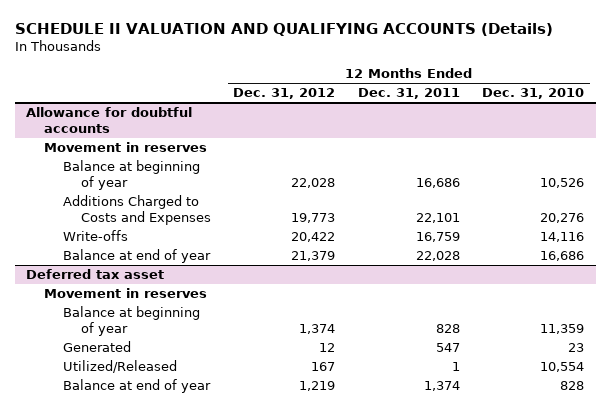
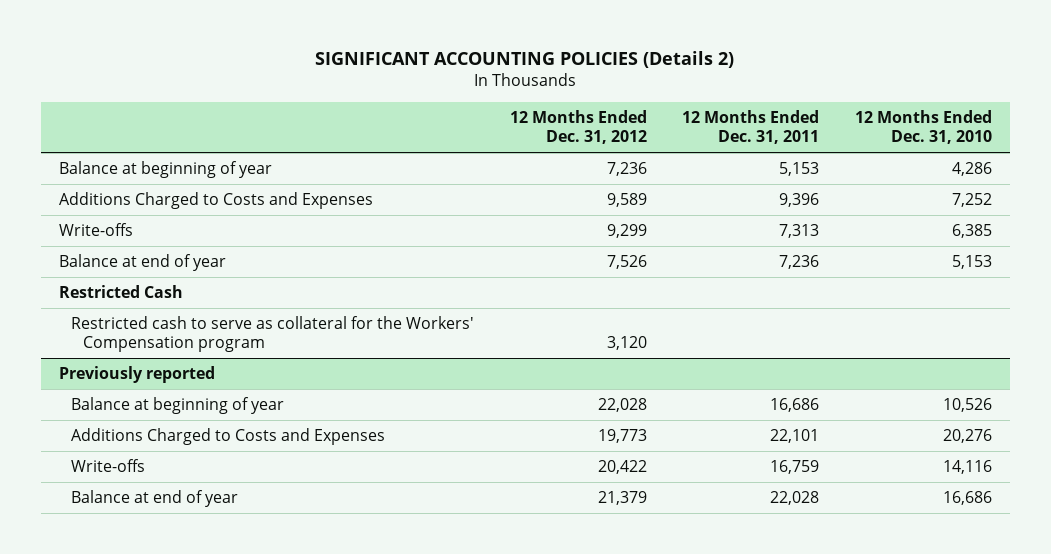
- SCHEDULE II VALUATION AND QUALIFYING ACCOUNTS (Details)
+ SIGNIFICANT ACCOUNTING POLICIES (Details 2)
- Allowance for doubtful accounts
- Movement in reserves
+ Balance at beginning of year | 7,236 | 5,153 | 4,286
+ Additions Charged to Costs and Expenses | 9,589 | 9,396 | 7,252
+ Write-offs | 9,299 | 7,313 | 6,385
+ Balance at end of year | 7,526 | 7,236 | 5,153
+ Restricted Cash
+ Restricted cash to serve as collateral for the Workers' Compensation program | 3,120 | |
+ Previously reported
- Deferred tax asset
- Movement in reserves
- Balance at beginning of year | 1,374 | 828 | 11,359
- Generated | 12 | 547 | 23
- Utilized/Released | 167 | 1 | 10,554
- Balance at end of year | 1,219 | 1,374 | 828

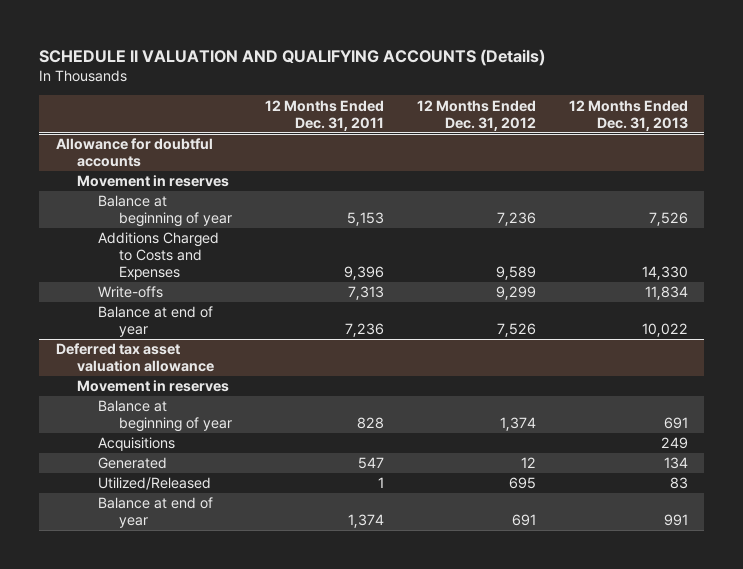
- SIGNIFICANT ACCOUNTING POLICIES (Details 2)
+ SCHEDULE II VALUATION AND QUALIFYING ACCOUNTS (Details)
- | 12 Months Ended Dec. 31, 2012 | 12 Months Ended Dec. 31, 2011 | 12 Months Ended Dec. 31, 2010
+ | 12 Months Ended Dec. 31, 2011 | 12 Months Ended Dec. 31, 2012 | 12 Months Ended Dec. 31, 2013
+ Allowance for doubtful accounts
+ Movement in reserves
- Restricted Cash
- Restricted cash to serve as collateral for the Workers' Compensation program | 3,120 | |
- Previously reported
- Balance at beginning of year | 22,028 | 16,686 | 10,526
- Additions Charged to Costs and Expenses | 19,773 | 22,101 | 20,276
- Write-offs | 20,422 | 16,759 | 14,116
- Balance at end of year | 21,379 | 22,028 | 16,686
+ Deferred tax asset valuation allowance
+ Movement in reserves
+ Balance at beginning of year | 828 | 1,374 | 691
+ Acquisitions | | | 249
+ Generated | 547 | 12 | 134
+ Utilized/Released | 1 | 695 | 83
+ Balance at end of year | 1,374 | 691 | 991

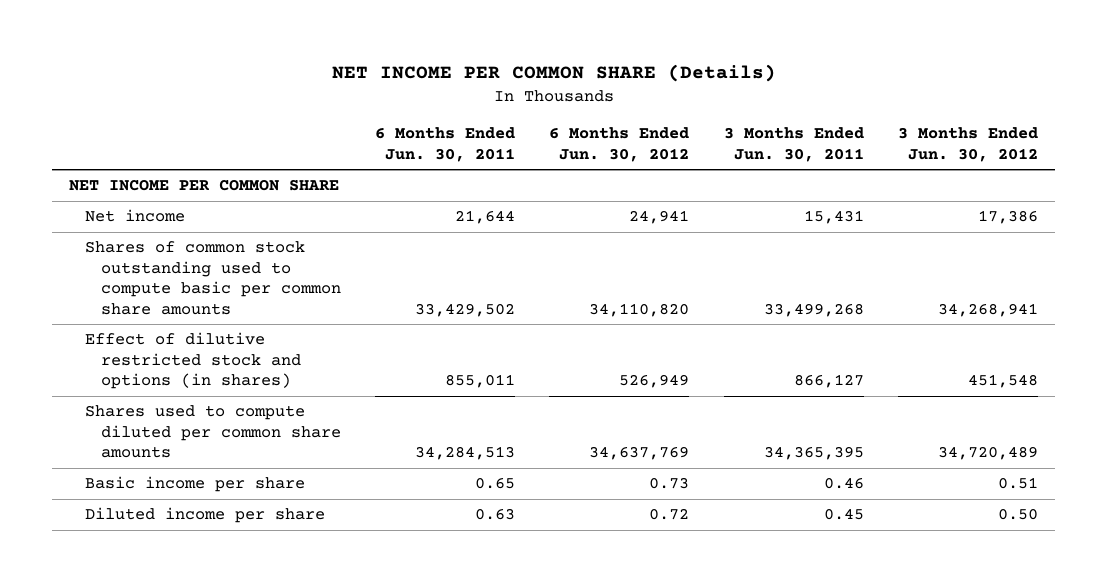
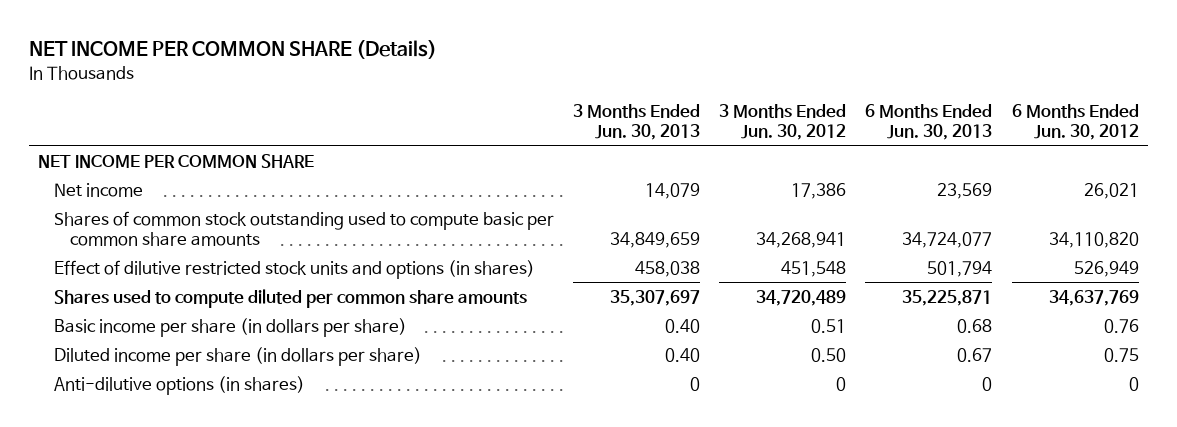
- | 6 Months Ended Jun. 30, 2011 | 6 Months Ended Jun. 30, 2012 | 3 Months Ended Jun. 30, 2011 | 3 Months Ended Jun. 30, 2012
+ | 3 Months Ended Jun. 30, 2013 | 3 Months Ended Jun. 30, 2012 | 6 Months Ended Jun. 30, 2013 | 6 Months Ended Jun. 30, 2012
- Net income | 21,644 | 24,941 | 15,431 | 17,386
+ Net income | 14,079 | 17,386 | 23,569 | 26,021
- Effect of dilutive restricted stock and options (in shares) | 855,011 | 526,949 | 866,127 | 451,548
+ Effect of dilutive restricted stock units and options (in shares) | 458,038 | 451,548 | 501,794 | 526,949
- Basic income per share | 0.65 | 0.73 | 0.46 | 0.51
- Diluted income per share | 0.63 | 0.72 | 0.45 | 0.50
+ Basic income per share (in dollars per share) | 0.40 | 0.51 | 0.68 | 0.76
+ Diluted income per share (in dollars per share) | 0.40 | 0.50 | 0.67 | 0.75
+ Anti-dilutive options (in shares) | 0 | 0 | 0 | 0

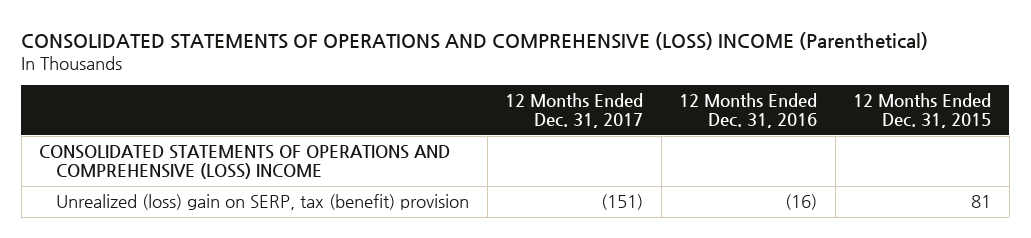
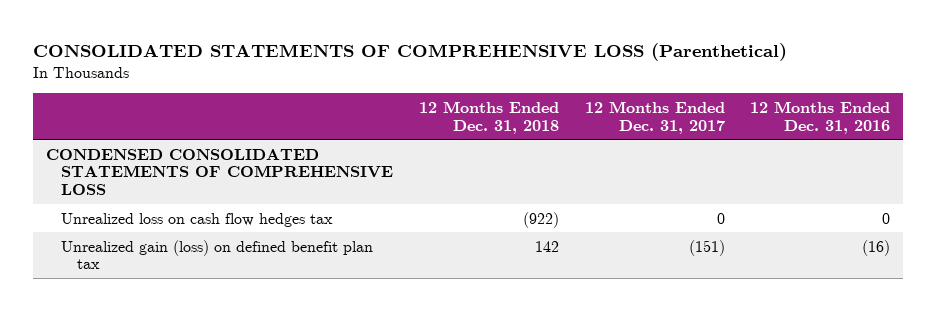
- CONSOLIDATED STATEMENTS OF OPERATIONS AND COMPREHENSIVE (LOSS) INCOME (Parenthetical)
+ CONSOLIDATED STATEMENTS OF COMPREHENSIVE LOSS (Parenthetical)
- | 12 Months Ended Dec. 31, 2017 | 12 Months Ended Dec. 31, 2016 | 12 Months Ended Dec. 31, 2015
+ | 12 Months Ended Dec. 31, 2018 | 12 Months Ended Dec. 31, 2017 | 12 Months Ended Dec. 31, 2016
- CONSOLIDATED STATEMENTS OF OPERATIONS AND COMPREHENSIVE (LOSS) INCOME
- Unrealized (loss) gain on SERP, tax (benefit) provision | (151) | (16) | 81
+ CONDENSED CONSOLIDATED STATEMENTS OF COMPREHENSIVE LOSS
+ Unrealized loss on cash flow hedges tax | (922) | 0 | 0
+ Unrealized gain (loss) on defined benefit plan tax | 142 | (151) | (16)

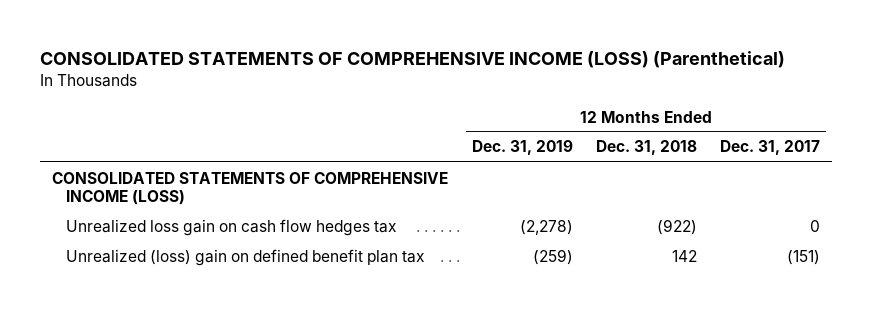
- CONSOLIDATED STATEMENTS OF COMPREHENSIVE LOSS (Parenthetical)
+ CONSOLIDATED STATEMENTS OF COMPREHENSIVE INCOME (LOSS) (Parenthetical)
- | 12 Months Ended Dec. 31, 2018 | 12 Months Ended Dec. 31, 2017 | 12 Months Ended Dec. 31, 2016
+ | 12 Months Ended Dec. 31, 2019 | 12 Months Ended Dec. 31, 2018 | 12 Months Ended Dec. 31, 2017
- CONDENSED CONSOLIDATED STATEMENTS OF COMPREHENSIVE LOSS
- Unrealized loss on cash flow hedges tax | (922) | 0 | 0
- Unrealized gain (loss) on defined benefit plan tax | 142 | (151) | (16)
+ CONSOLIDATED STATEMENTS OF COMPREHENSIVE INCOME (LOSS)
+ Unrealized loss gain on cash flow hedges tax | (2,278) | (922) | 0
+ Unrealized (loss) gain on defined benefit plan tax | (259) | 142 | (151)

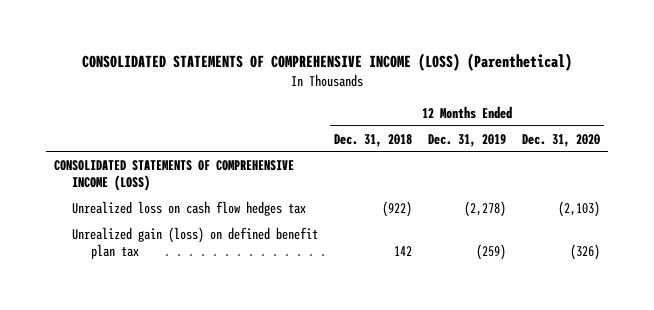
- | 12 Months Ended Dec. 31, 2019 | 12 Months Ended Dec. 31, 2018 | 12 Months Ended Dec. 31, 2017
+ | 12 Months Ended Dec. 31, 2018 | 12 Months Ended Dec. 31, 2019 | 12 Months Ended Dec. 31, 2020
- Unrealized loss gain on cash flow hedges tax | (2,278) | (922) | 0
- Unrealized (loss) gain on defined benefit plan tax | (259) | 142 | (151)
+ Unrealized loss on cash flow hedges tax | (922) | (2,278) | (2,103)
+ Unrealized gain (loss) on defined benefit plan tax | 142 | (259) | (326)

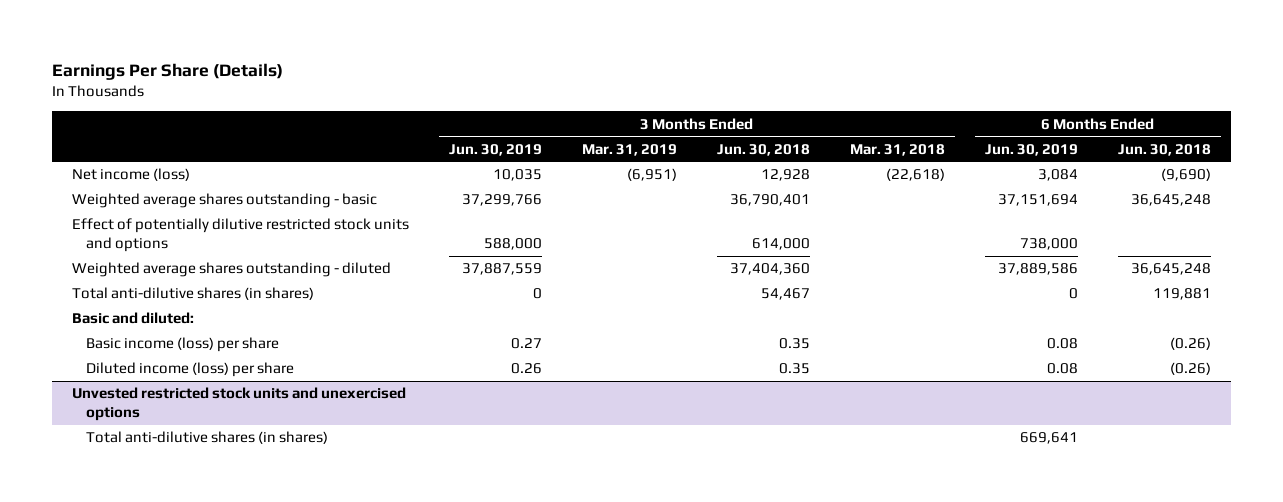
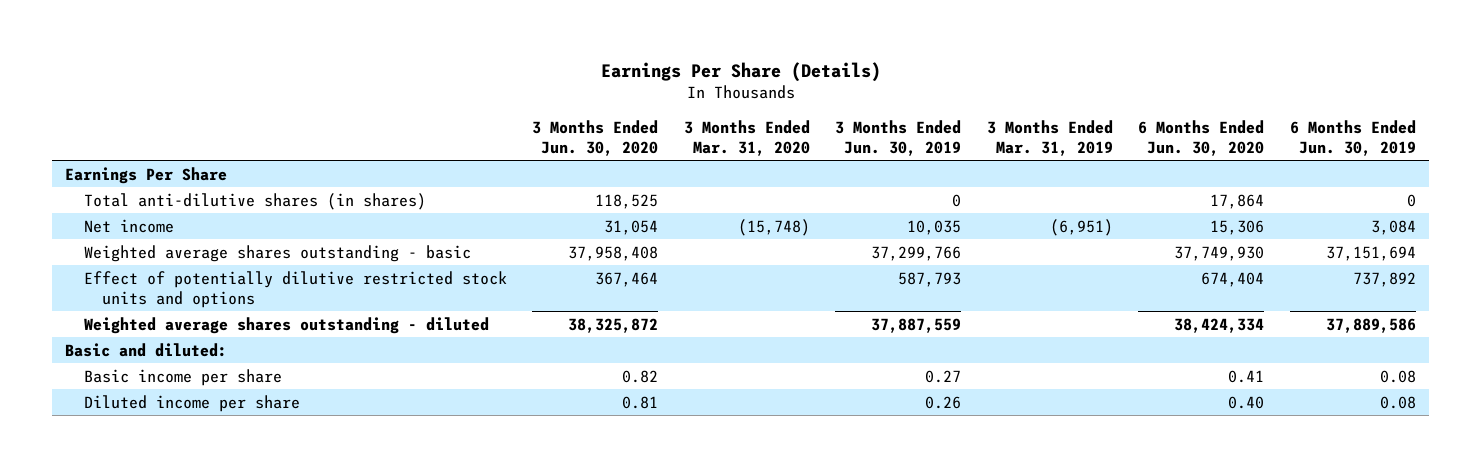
- | 3 Months Ended Jun. 30, 2019 | 3 Months Ended Mar. 31, 2019 | 3 Months Ended Jun. 30, 2018 | 3 Months Ended Mar. 31, 2018 | 6 Months Ended Jun. 30, 2019 | 6 Months Ended Jun. 30, 2018
+ | 3 Months Ended Jun. 30, 2020 | 3 Months Ended Mar. 31, 2020 | 3 Months Ended Jun. 30, 2019 | 3 Months Ended Mar. 31, 2019 | 6 Months Ended Jun. 30, 2020 | 6 Months Ended Jun. 30, 2019
- Net income (loss) | 10,035 | (6,951) | 12,928 | (22,618) | 3,084 | (9,690)
+ Earnings Per Share
moved up: Total anti-dilutive shares (in shares) | 118,525 | | 0 | | 17,864 | 0
+ Net income | 31,054 | (15,748) | 10,035 | (6,951) | 15,306 | 3,084
- Effect of potentially dilutive restricted stock units and options | 588,000 | | 614,000 | | 738,000 |
+ Effect of potentially dilutive restricted stock units and options | 367,464 | | 587,793 | | 674,404 | 737,892
- Basic income (loss) per share | 0.27 | | 0.35 | | 0.08 | (0.26)
- Diluted income (loss) per share | 0.26 | | 0.35 | | 0.08 | (0.26)
- Unvested restricted stock units and unexercised options
- Total anti-dilutive shares (in shares) | | | | | 669,641 |
+ Basic income per share | 0.82 | | 0.27 | | 0.41 | 0.08
+ Diluted income per share | 0.81 | | 0.26 | | 0.40 | 0.08

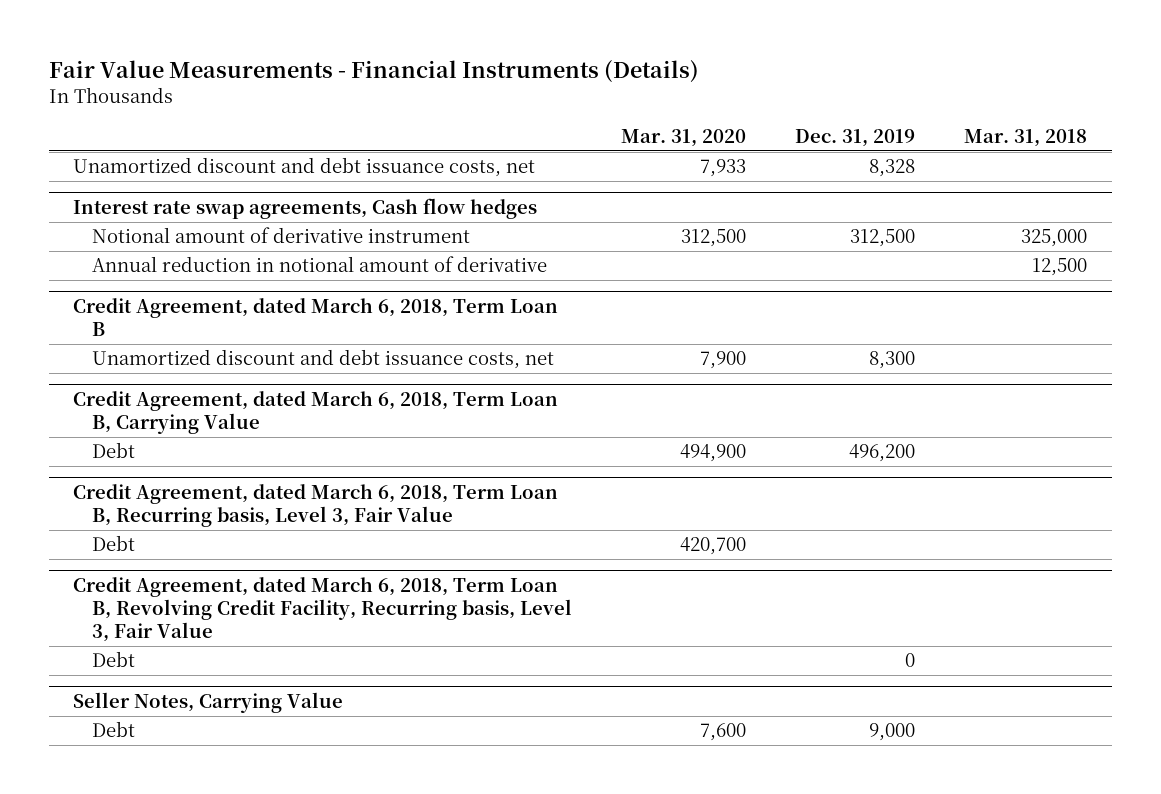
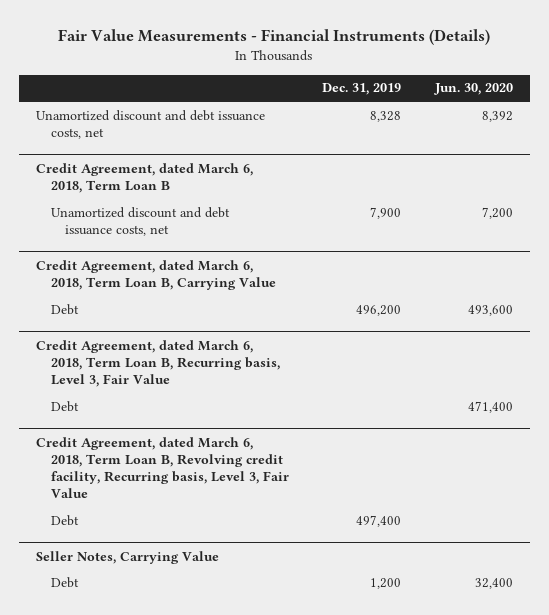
- | Mar. 31, 2020 | Dec. 31, 2019 | Mar. 31, 2018
+ | Dec. 31, 2019 | Jun. 30, 2020
- Interest rate swap agreements, Cash flow hedges
- Notional amount of derivative instrument | 312,500 | 312,500 | 325,000
- Annual reduction in notional amount of derivative | | | 12,500
@ Credit Agreement, dated March 6, 2018, Term Loan B
- Unamortized discount and debt issuance costs, net | 7,900 | 8,300 |
+ Unamortized discount and debt issuance costs, net | 7,900 | 7,200
- Credit Agreement, dated March 6, 2018, Term Loan B, Revolving Credit Facility, Recurring basis, Level 3, Fair Value
- Debt | | 0 |
+ Credit Agreement, dated March 6, 2018, Term Loan B, Revolving credit facility, Recurring basis, Level 3, Fair Value
+ Debt | 497,400 |
@ Seller Notes, Carrying Value
- Debt | 7,600 | 9,000 |
+ Debt | 1,200 | 32,400

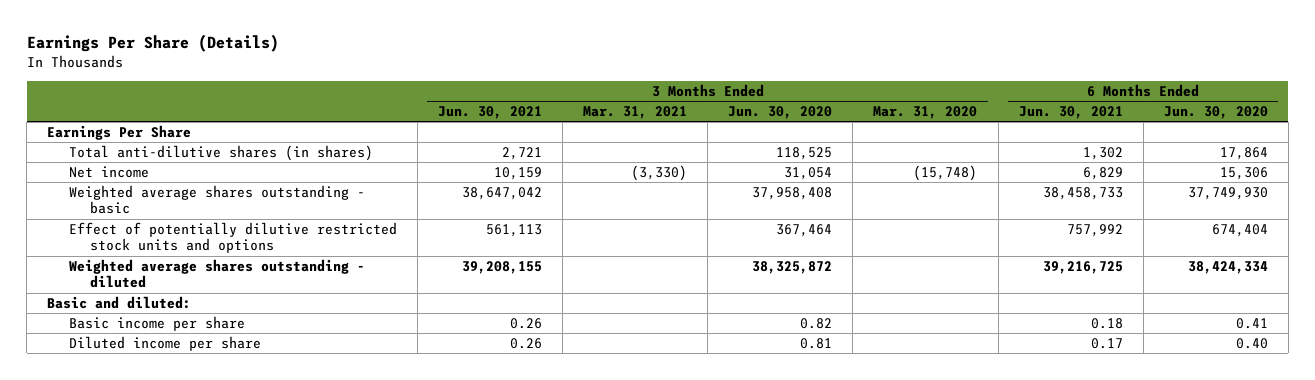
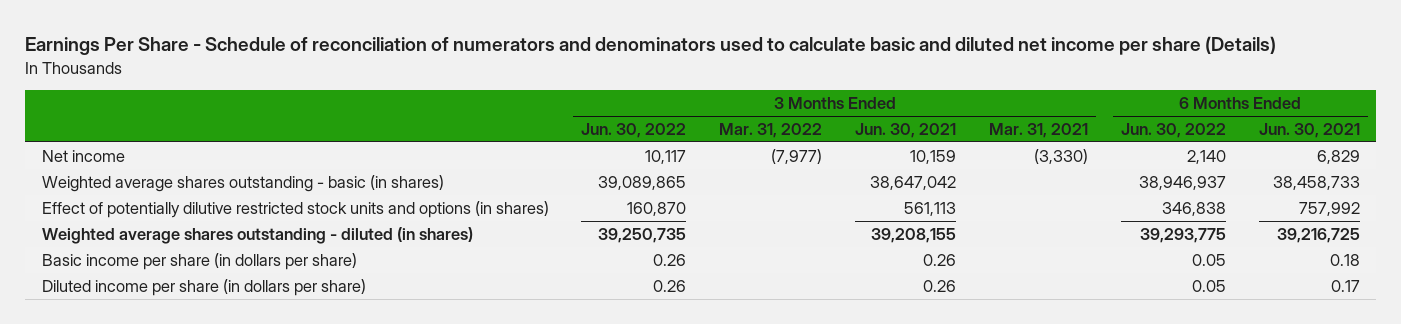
- Earnings Per Share (Details)
+ Earnings Per Share - Schedule of reconciliation of numerators and denominators used to calculate basic and diluted net income per share (Details)
- | 3 Months Ended Jun. 30, 2021 | 3 Months Ended Mar. 31, 2021 | 3 Months Ended Jun. 30, 2020 | 3 Months Ended Mar. 31, 2020 | 6 Months Ended Jun. 30, 2021 | 6 Months Ended Jun. 30, 2020
+ | 3 Months Ended Jun. 30, 2022 | 3 Months Ended Mar. 31, 2022 | 3 Months Ended Jun. 30, 2021 | 3 Months Ended Mar. 31, 2021 | 6 Months Ended Jun. 30, 2022 | 6 Months Ended Jun. 30, 2021
- Earnings Per Share
- Total anti-dilutive shares (in shares) | 2,721 | | 118,525 | | 1,302 | 17,864
- Weighted average shares outstanding - basic | 38,647,042 | | 37,958,408 | | 38,458,733 | 37,749,930
- Effect of potentially dilutive restricted stock units and options | 561,113 | | 367,464 | | 757,992 | 674,404
- Weighted average shares outstanding - diluted | 39,208,155 | | 38,325,872 | | 39,216,725 | 38,424,334
- Basic and diluted:
- Basic income per share | 0.26 | | 0.82 | | 0.18 | 0.41
- Diluted income per share | 0.26 | | 0.81 | | 0.17 | 0.40
+ Weighted average shares outstanding - basic (in shares) | 39,089,865 | | 38,647,042 | | 38,946,937 | 38,458,733
+ Effect of potentially dilutive restricted stock units and options (in shares) | 160,870 | | 561,113 | | 346,838 | 757,992
+ Weighted average shares outstanding - diluted (in shares) | 39,250,735 | | 39,208,155 | | 39,293,775 | 39,216,725
+ Basic income per share (in dollars per share) | 0.26 | | 0.26 | | 0.05 | 0.18
+ Diluted income per share (in dollars per share) | 0.26 | | 0.26 | | 0.05 | 0.17

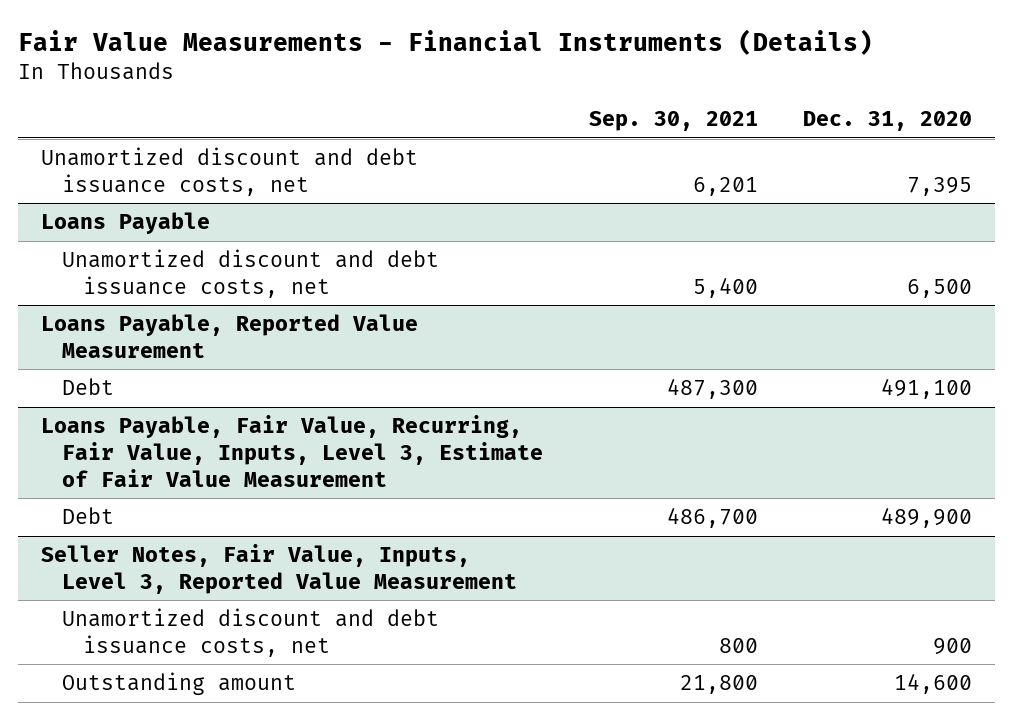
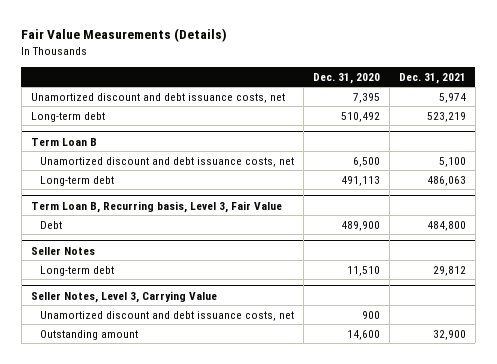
- Fair Value Measurements - Financial Instruments (Details)
+ Fair Value Measurements (Details)
- | Sep. 30, 2021 | Dec. 31, 2020
+ | Dec. 31, 2020 | Dec. 31, 2021
- Loans Payable
+ Long-term debt | 510,492 | 523,219
+ Term Loan B
- Loans Payable, Reported Value Measurement
- Debt | 487,300 | 491,100
- Loans Payable, Fair Value, Recurring, Fair Value, Inputs, Level 3, Estimate of Fair Value Measurement
+ Long-term debt | 491,113 | 486,063
+ Term Loan B, Recurring basis, Level 3, Fair Value
- Seller Notes, Fair Value, Inputs, Level 3, Reported Value Measurement
+ Seller Notes
+ Long-term debt | 11,510 | 29,812
+ Seller Notes, Level 3, Carrying Value

